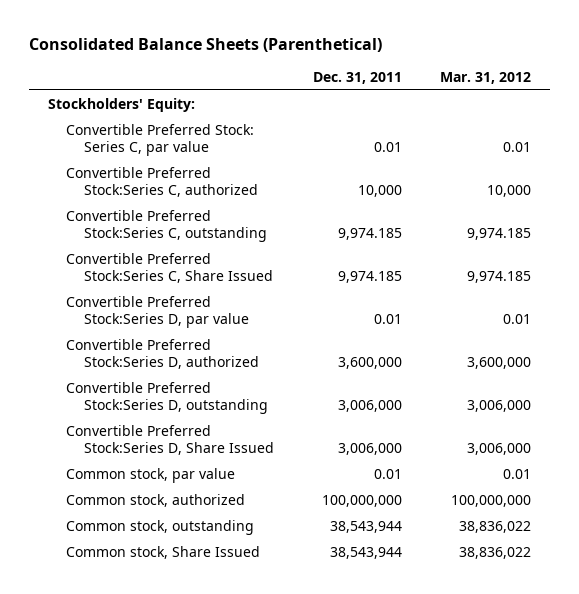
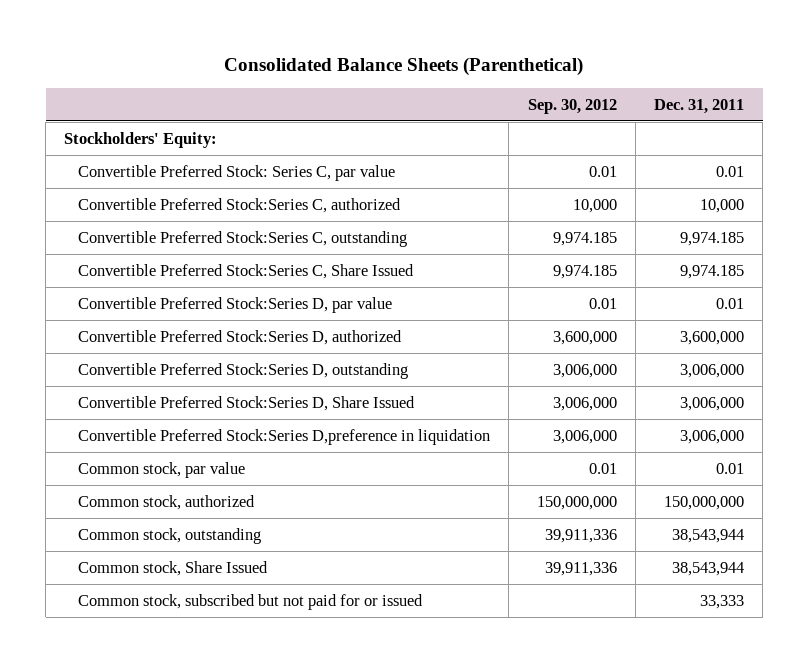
- | Dec. 31, 2011 | Mar. 31, 2012
+ | Sep. 30, 2012 | Dec. 31, 2011
+ Convertible Preferred Stock:Series D,preference in liquidation | 3,006,000 | 3,006,000
- Common stock, authorized | 100,000,000 | 100,000,000
+ Common stock, authorized | 150,000,000 | 150,000,000
+ Common stock, subscribed but not paid for or issued | | 33,333

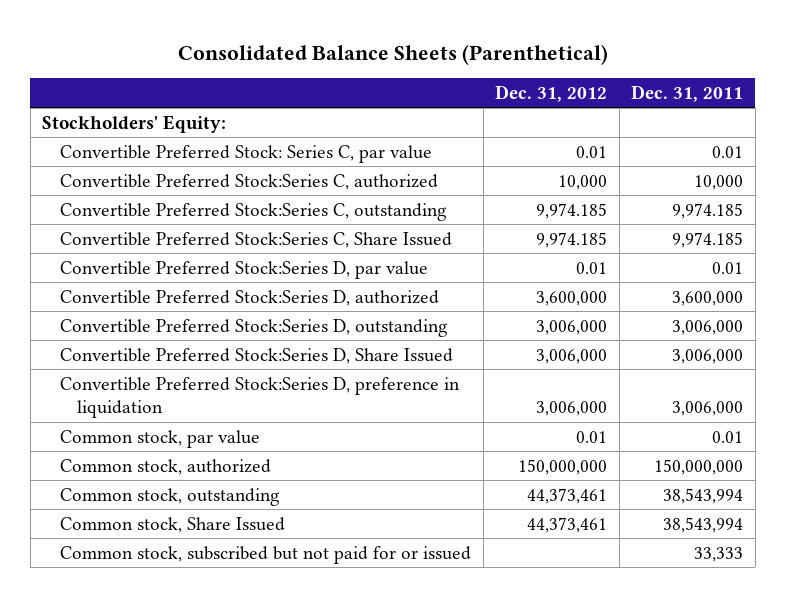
- | Sep. 30, 2012 | Dec. 31, 2011
+ | Dec. 31, 2012 | Dec. 31, 2011
- Convertible Preferred Stock:Series D,preference in liquidation | 3,006,000 | 3,006,000
+ Convertible Preferred Stock:Series D, preference in liquidation | 3,006,000 | 3,006,000
- Common stock, outstanding | 39,911,336 | 38,543,944
- Common stock, Share Issued | 39,911,336 | 38,543,944
+ Common stock, outstanding | 44,373,461 | 38,543,994
+ Common stock, Share Issued | 44,373,461 | 38,543,994

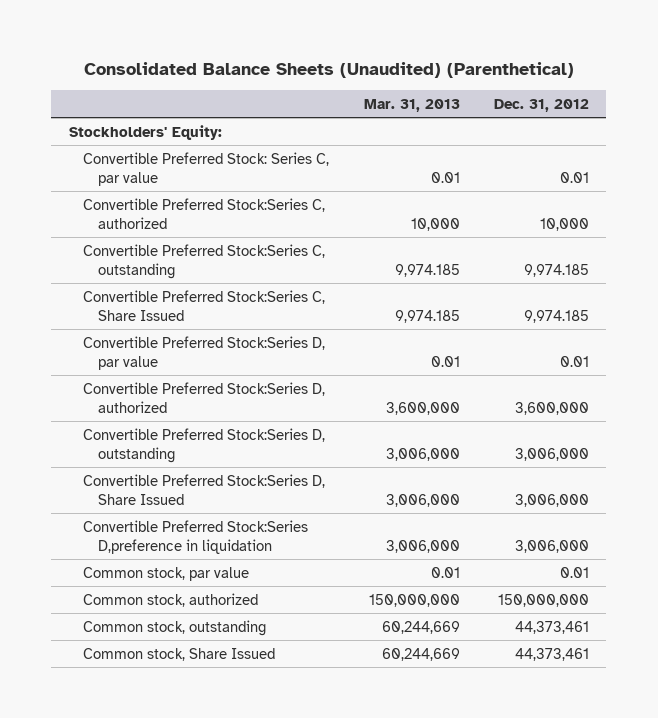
- Consolidated Balance Sheets (Parenthetical)
+ Consolidated Balance Sheets (Unaudited) (Parenthetical)
- | Dec. 31, 2012 | Dec. 31, 2011
+ | Mar. 31, 2013 | Dec. 31, 2012
- Convertible Preferred Stock:Series D, preference in liquidation | 3,006,000 | 3,006,000
+ Convertible Preferred Stock:Series D,preference in liquidation | 3,006,000 | 3,006,000
- Common stock, subscribed but not paid for or issued | | 33,333

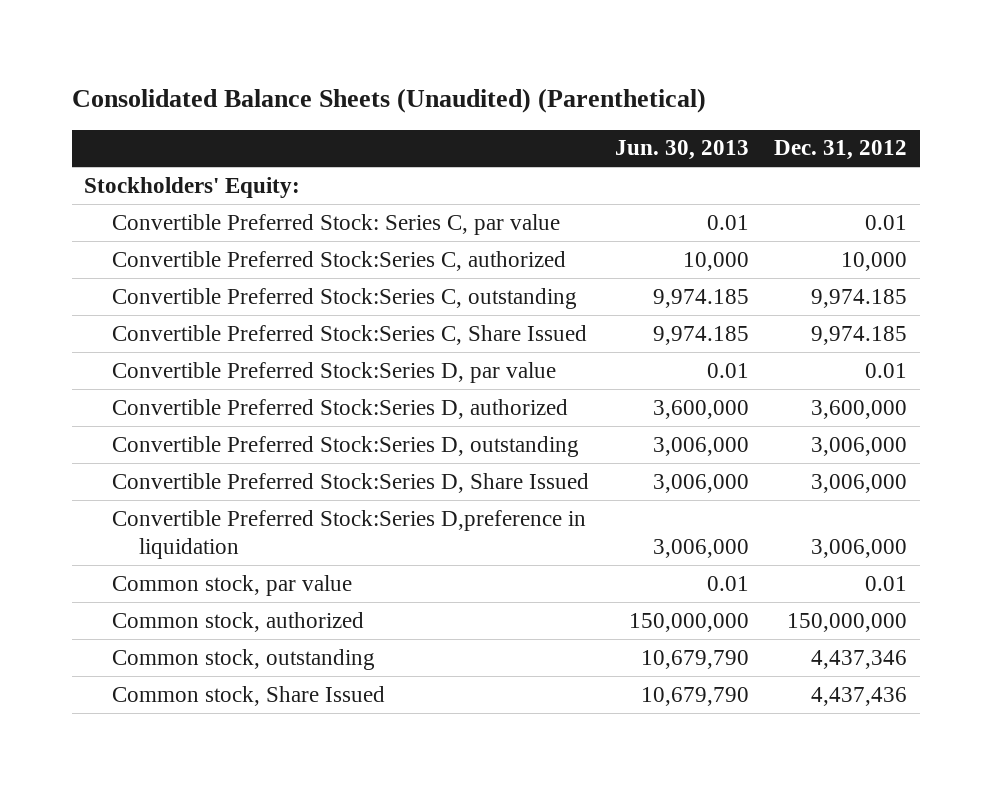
- | Mar. 31, 2013 | Dec. 31, 2012
+ | Jun. 30, 2013 | Dec. 31, 2012
- Common stock, outstanding | 60,244,669 | 44,373,461
- Common stock, Share Issued | 60,244,669 | 44,373,461
+ Common stock, outstanding | 10,679,790 | 4,437,346
+ Common stock, Share Issued | 10,679,790 | 4,437,436

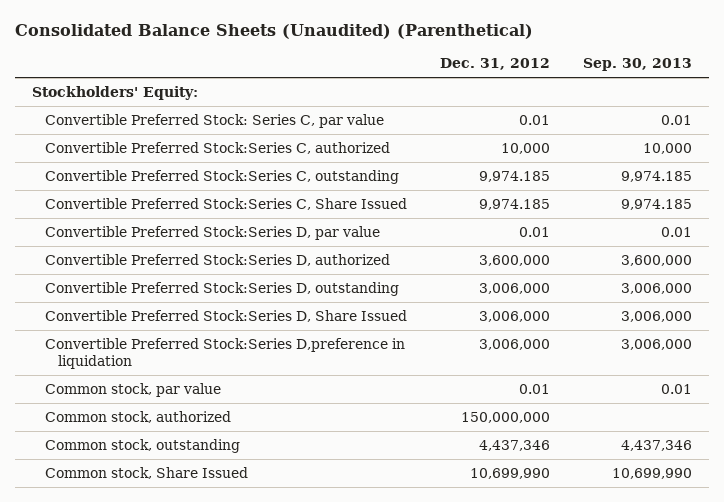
- | Jun. 30, 2013 | Dec. 31, 2012
+ | Dec. 31, 2012 | Sep. 30, 2013
- Common stock, Share Issued | 10,679,790 | 4,437,436
+ Common stock, Share Issued | 10,699,990 | 10,699,990

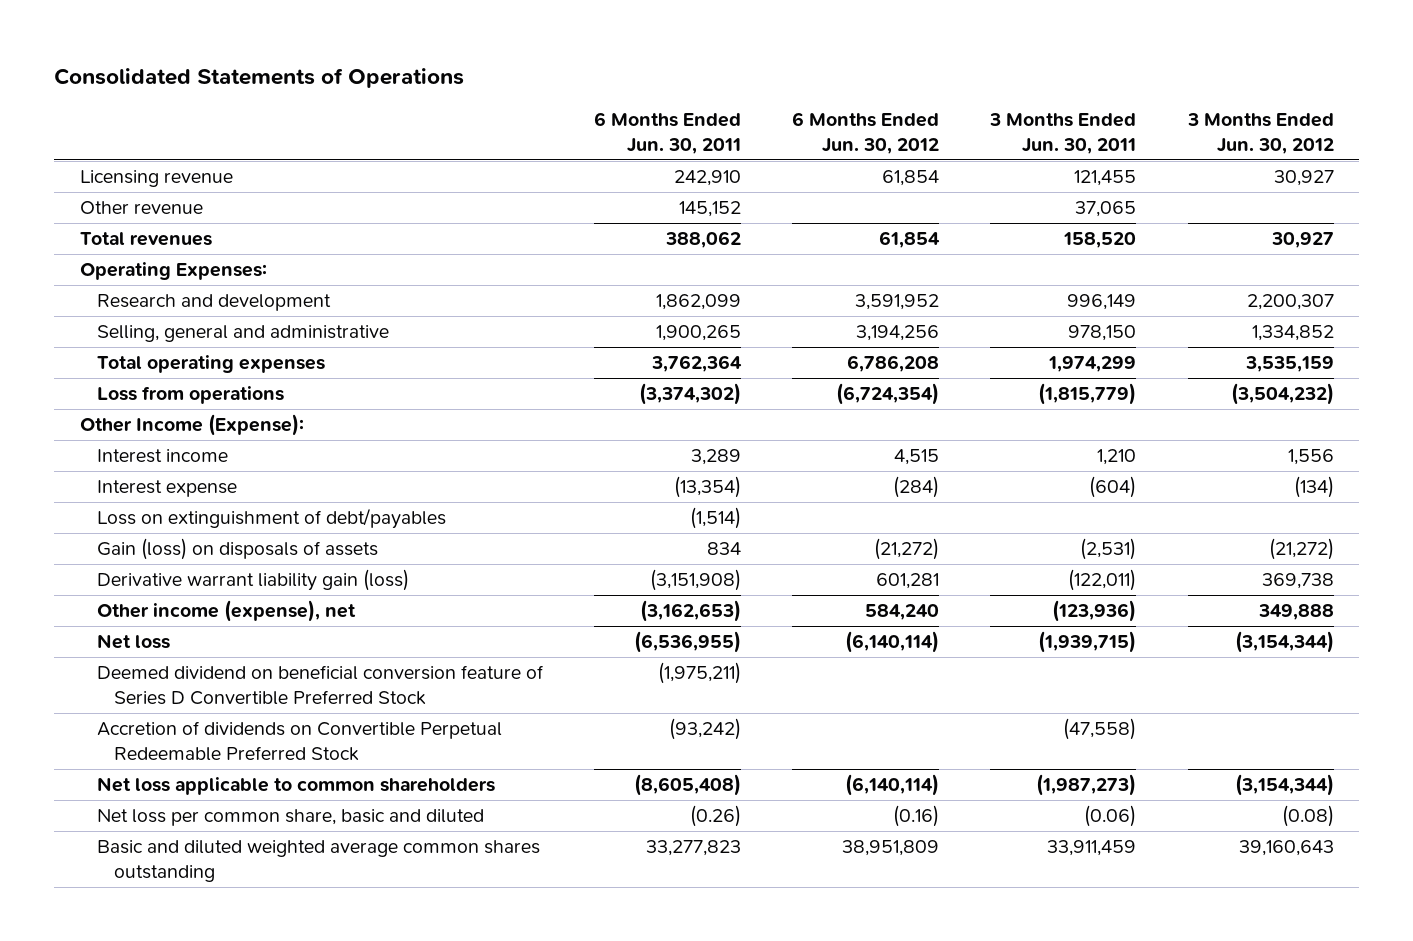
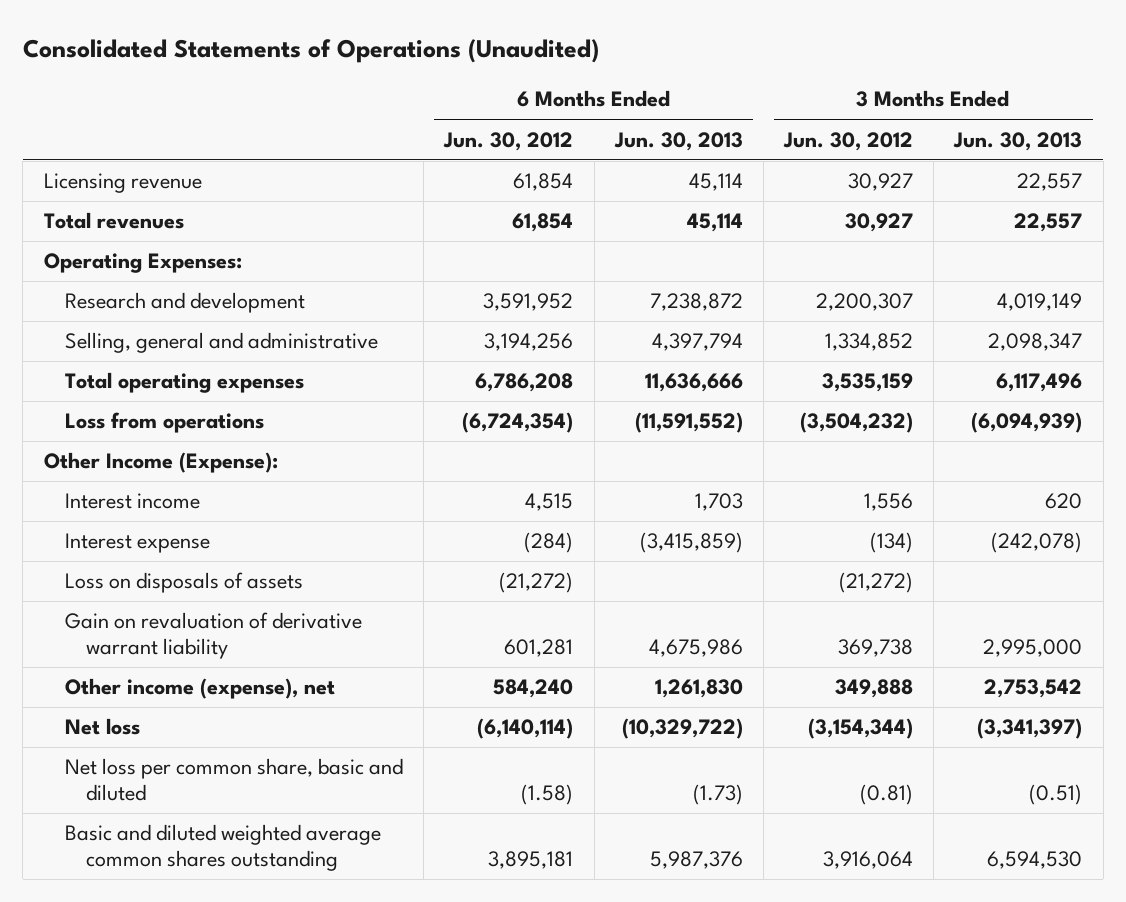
- Consolidated Statements of Operations
+ Consolidated Statements of Operations (Unaudited)
- | 6 Months Ended Jun. 30, 2011 | 6 Months Ended Jun. 30, 2012 | 3 Months Ended Jun. 30, 2011 | 3 Months Ended Jun. 30, 2012
+ | 6 Months Ended Jun. 30, 2012 | 6 Months Ended Jun. 30, 2013 | 3 Months Ended Jun. 30, 2012 | 3 Months Ended Jun. 30, 2013
- Other revenue | 145,152 | | 37,065 |
- Loss on extinguishment of debt/payables | (1,514) | | |
- Gain (loss) on disposals of assets | 834 | (21,272) | (2,531) | (21,272)
- Derivative warrant liability gain (loss) | (3,151,908) | 601,281 | (122,011) | 369,738
+ Loss on disposals of assets | (21,272) | | (21,272) |
+ Gain on revaluation of derivative warrant liability | 601,281 | 4,675,986 | 369,738 | 2,995,000
- Deemed dividend on beneficial conversion feature of Series D Convertible Preferred Stock | (1,975,211) | | |
- Accretion of dividends on Convertible Perpetual Redeemable Preferred Stock | (93,242) | | (47,558) |
- Net loss applicable to common shareholders | (8,605,408) | (6,140,114) | (1,987,273) | (3,154,344)
- Net loss per common share, basic and diluted | (0.26) | (0.16) | (0.06) | (0.08)
- Basic and diluted weighted average common shares outstanding | 33,277,823 | 38,951,809 | 33,911,459 | 39,160,643
+ Net loss per common share, basic and diluted | (1.58) | (1.73) | (0.81) | (0.51)
+ Basic and diluted weighted average common shares outstanding | 3,895,181 | 5,987,376 | 3,916,064 | 6,594,530

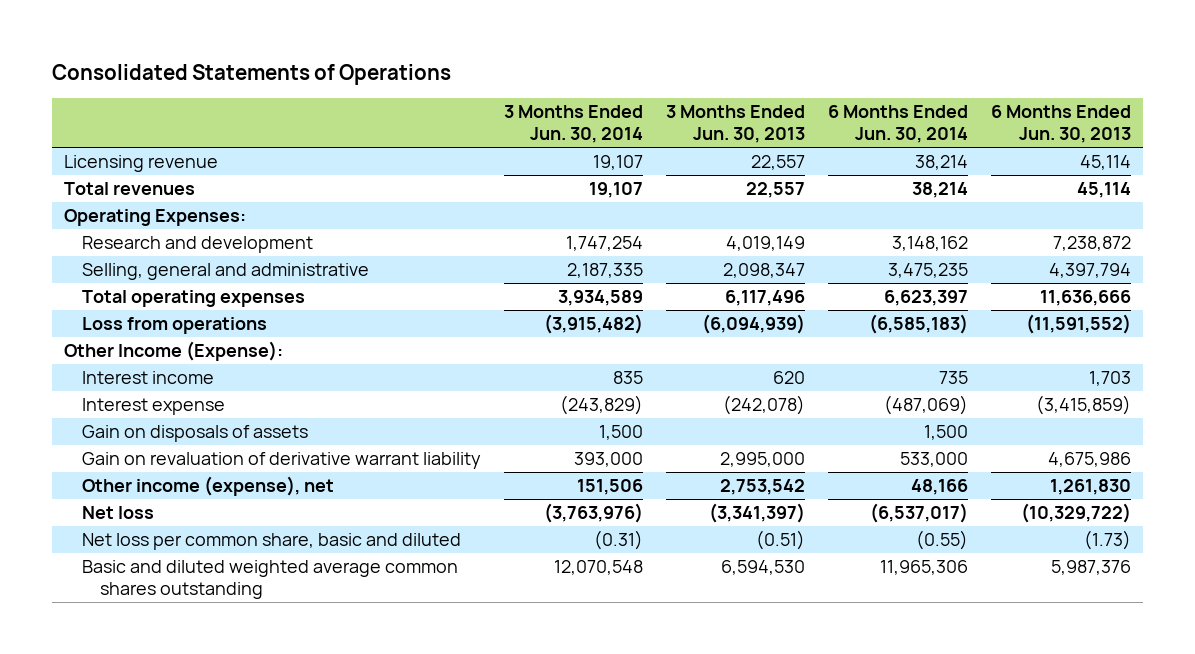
- Consolidated Statements of Operations (Unaudited)
+ Consolidated Statements of Operations
- | 6 Months Ended Jun. 30, 2012 | 6 Months Ended Jun. 30, 2013 | 3 Months Ended Jun. 30, 2012 | 3 Months Ended Jun. 30, 2013
+ | 3 Months Ended Jun. 30, 2014 | 3 Months Ended Jun. 30, 2013 | 6 Months Ended Jun. 30, 2014 | 6 Months Ended Jun. 30, 2013
- Loss on disposals of assets | (21,272) | | (21,272) |
+ Gain on disposals of assets | 1,500 | | 1,500 |

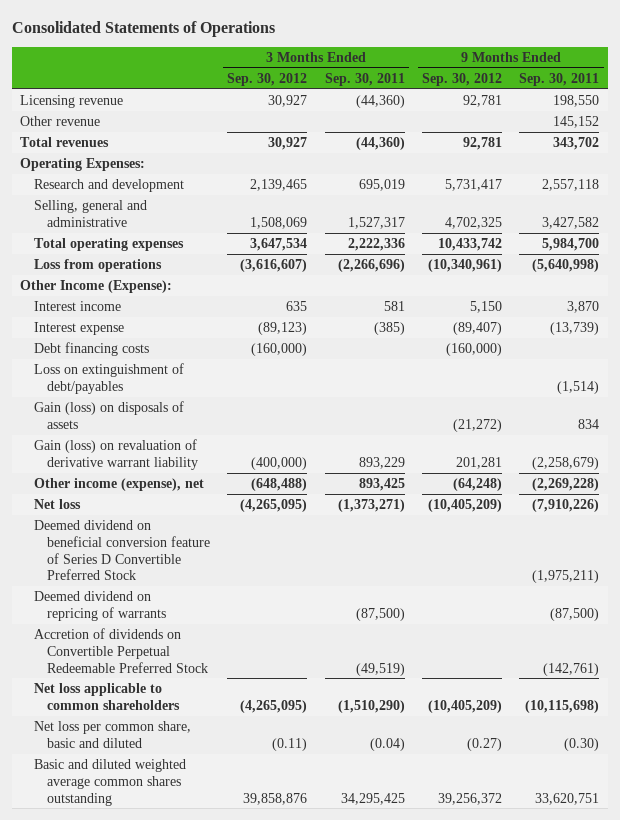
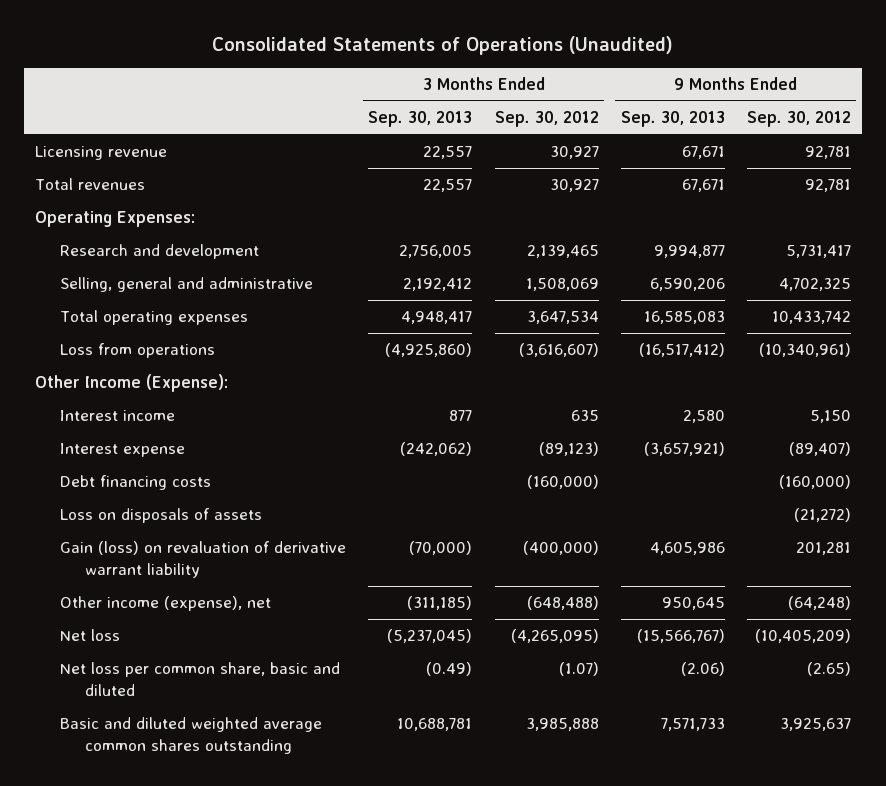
- Consolidated Statements of Operations
+ Consolidated Statements of Operations (Unaudited)
- | 3 Months Ended Sep. 30, 2012 | 3 Months Ended Sep. 30, 2011 | 9 Months Ended Sep. 30, 2012 | 9 Months Ended Sep. 30, 2011
+ | 3 Months Ended Sep. 30, 2013 | 3 Months Ended Sep. 30, 2012 | 9 Months Ended Sep. 30, 2013 | 9 Months Ended Sep. 30, 2012
- Other revenue | | | | 145,152
- Loss on extinguishment of debt/payables | | | | (1,514)
- Gain (loss) on disposals of assets | | | (21,272) | 834
+ Loss on disposals of assets | | | | (21,272)
- Deemed dividend on beneficial conversion feature of Series D Convertible Preferred Stock | | | | (1,975,211)
- Deemed dividend on repricing of warrants | | (87,500) | | (87,500)
- Accretion of dividends on Convertible Perpetual Redeemable Preferred Stock | | (49,519) | | (142,761)
- Net loss applicable to common shareholders | (4,265,095) | (1,510,290) | (10,405,209) | (10,115,698)
- Net loss per common share, basic and diluted | (0.11) | (0.04) | (0.27) | (0.30)
- Basic and diluted weighted average common shares outstanding | 39,858,876 | 34,295,425 | 39,256,372 | 33,620,751
+ Net loss per common share, basic and diluted | (0.49) | (1.07) | (2.06) | (2.65)
+ Basic and diluted weighted average common shares outstanding | 10,688,781 | 3,985,888 | 7,571,733 | 3,925,637

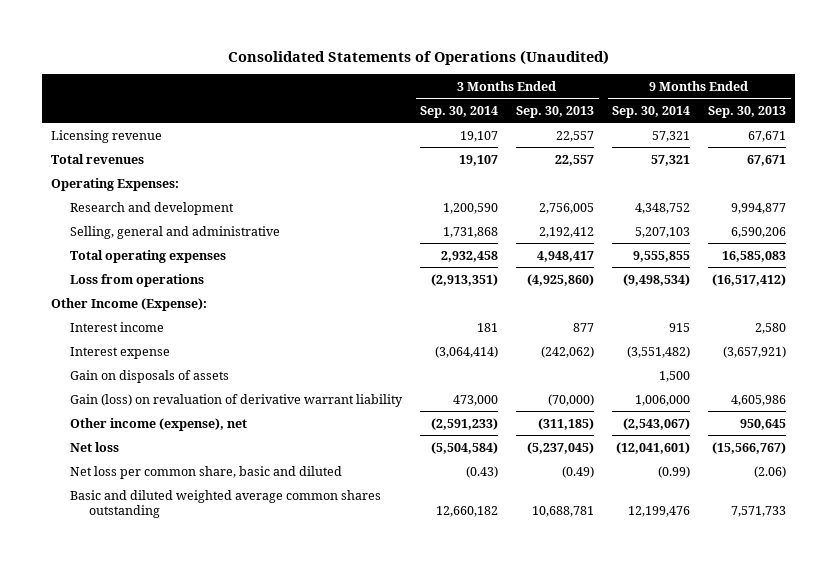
- | 3 Months Ended Sep. 30, 2013 | 3 Months Ended Sep. 30, 2012 | 9 Months Ended Sep. 30, 2013 | 9 Months Ended Sep. 30, 2012
+ | 3 Months Ended Sep. 30, 2014 | 3 Months Ended Sep. 30, 2013 | 9 Months Ended Sep. 30, 2014 | 9 Months Ended Sep. 30, 2013
- Debt financing costs | | (160,000) | | (160,000)
- Loss on disposals of assets | | | | (21,272)
+ Gain on disposals of assets | | | 1,500 |

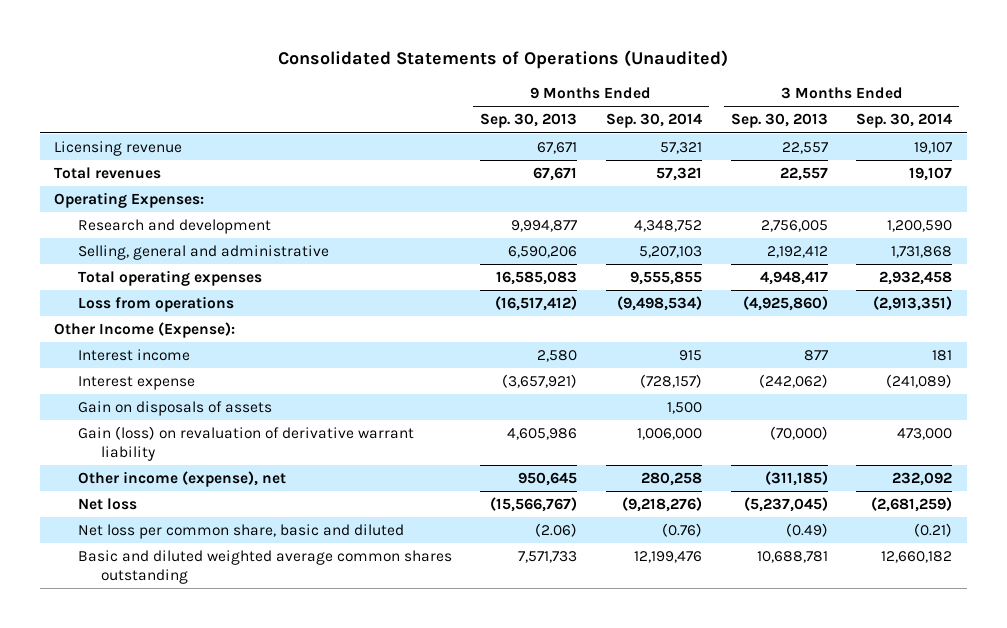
- | 3 Months Ended Sep. 30, 2014 | 3 Months Ended Sep. 30, 2013 | 9 Months Ended Sep. 30, 2014 | 9 Months Ended Sep. 30, 2013
+ | 9 Months Ended Sep. 30, 2013 | 9 Months Ended Sep. 30, 2014 | 3 Months Ended Sep. 30, 2013 | 3 Months Ended Sep. 30, 2014
- Interest expense | (3,064,414) | (242,062) | (3,551,482) | (3,657,921)
+ Interest expense | (3,657,921) | (728,157) | (242,062) | (241,089)
- Other income (expense), net | (2,591,233) | (311,185) | (2,543,067) | 950,645
- Net loss | (5,504,584) | (5,237,045) | (12,041,601) | (15,566,767)
- Net loss per common share, basic and diluted | (0.43) | (0.49) | (0.99) | (2.06)
+ Other income (expense), net | 950,645 | 280,258 | (311,185) | 232,092
+ Net loss | (15,566,767) | (9,218,276) | (5,237,045) | (2,681,259)
+ Net loss per common share, basic and diluted | (2.06) | (0.76) | (0.49) | (0.21)

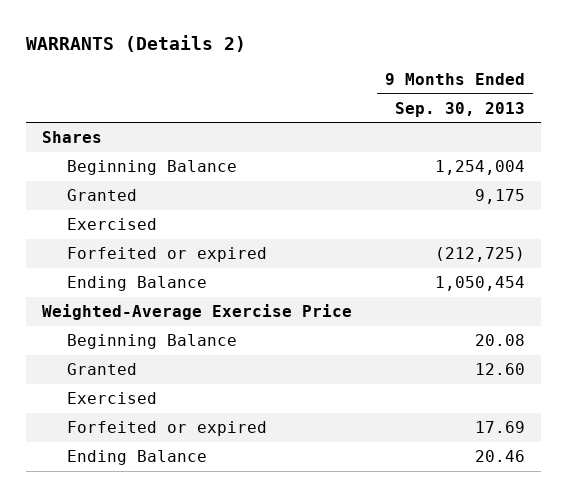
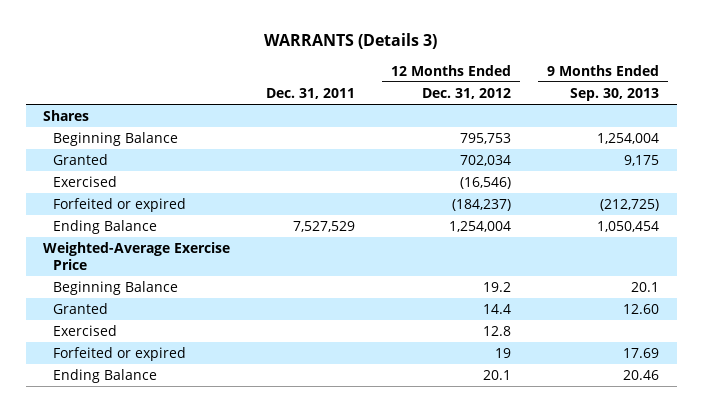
- WARRANTS (Details 2)
+ WARRANTS (Details 3)
- | 9 Months Ended Sep. 30, 2013
+ | Dec. 31, 2011 | 12 Months Ended Dec. 31, 2012 | 9 Months Ended Sep. 30, 2013
- Beginning Balance | 20.08
+ Beginning Balance | | 19.2 | 20.1

